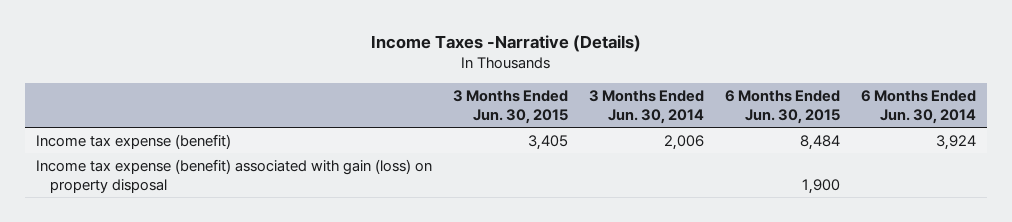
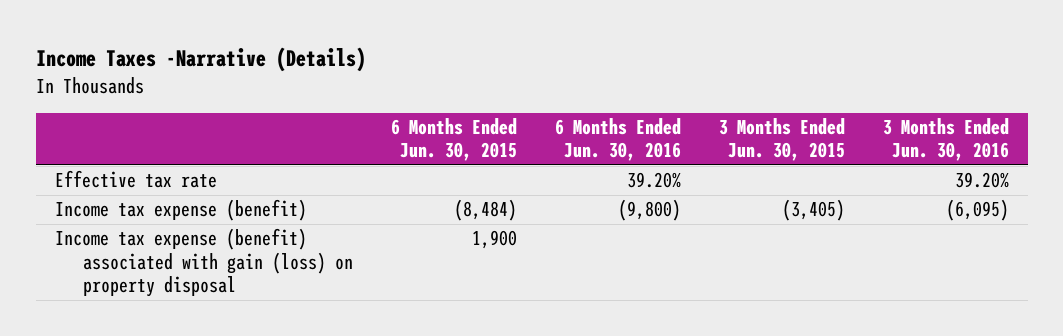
- | 3 Months Ended Jun. 30, 2015 | 3 Months Ended Jun. 30, 2014 | 6 Months Ended Jun. 30, 2015 | 6 Months Ended Jun. 30, 2014
+ | 6 Months Ended Jun. 30, 2015 | 6 Months Ended Jun. 30, 2016 | 3 Months Ended Jun. 30, 2015 | 3 Months Ended Jun. 30, 2016
- Income tax expense (benefit) | 3,405 | 2,006 | 8,484 | 3,924
+ Effective tax rate | | 39.20% | | 39.20%
+ Income tax expense (benefit) | (8,484) | (9,800) | (3,405) | (6,095)

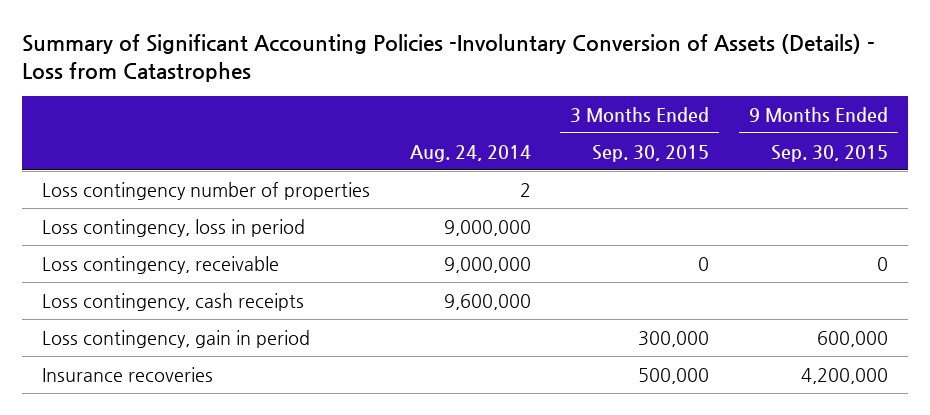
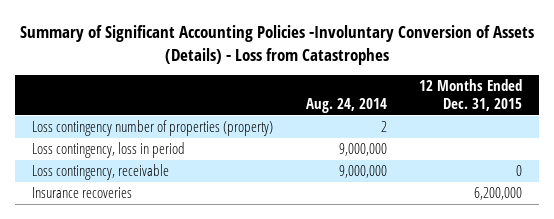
- | Aug. 24, 2014 | 3 Months Ended Sep. 30, 2015 | 9 Months Ended Sep. 30, 2015
+ | Aug. 24, 2014 | 12 Months Ended Dec. 31, 2015
- Loss contingency number of properties | 2 | |
+ Loss contingency number of properties (property) | 2 |
- Loss contingency, cash receipts | 9,600,000 | |
- Loss contingency, gain in period | | 300,000 | 600,000

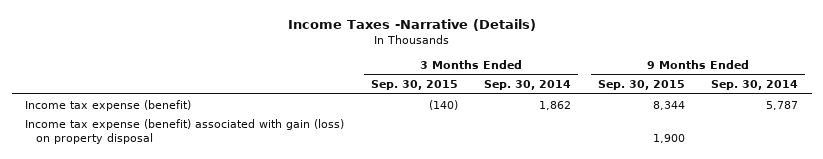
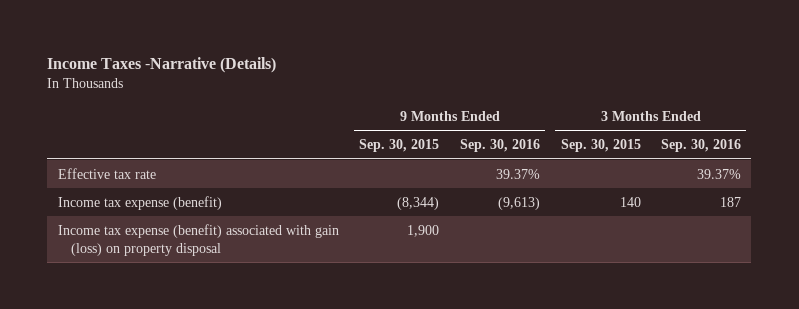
- | 3 Months Ended Sep. 30, 2015 | 3 Months Ended Sep. 30, 2014 | 9 Months Ended Sep. 30, 2015 | 9 Months Ended Sep. 30, 2014
+ | 9 Months Ended Sep. 30, 2015 | 9 Months Ended Sep. 30, 2016 | 3 Months Ended Sep. 30, 2015 | 3 Months Ended Sep. 30, 2016
- Income tax expense (benefit) | (140) | 1,862 | 8,344 | 5,787
+ Effective tax rate | | 39.37% | | 39.37%
+ Income tax expense (benefit) | (8,344) | (9,613) | 140 | 187

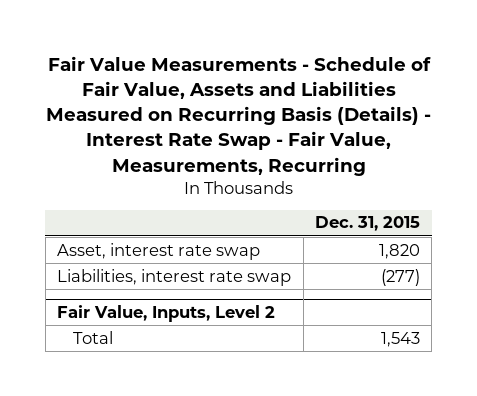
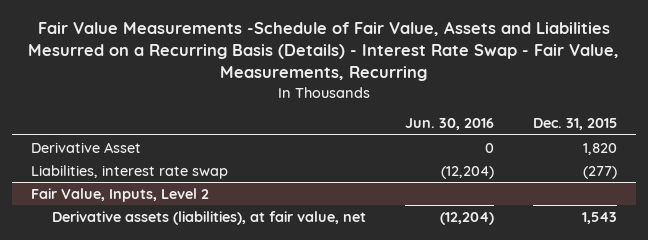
- Fair Value Measurements - Schedule of Fair Value, Assets and Liabilities Measured on Recurring Basis (Details) - Interest Rate Swap - Fair Value, Measurements, Recurring
+ Fair Value Measurements -Schedule of Fair Value, Assets and Liabilities Mesurred on a Recurring Basis (Details) - Interest Rate Swap - Fair Value, Measurements, Recurring
- | Dec. 31, 2015
+ | Jun. 30, 2016 | Dec. 31, 2015
- Asset, interest rate swap | 1,820
+ Derivative Asset | 0 | 1,820
@ Fair Value, Inputs, Level 2
- Total | 1,543
+ Derivative assets (liabilities), at fair value, net | (12,204) | 1,543

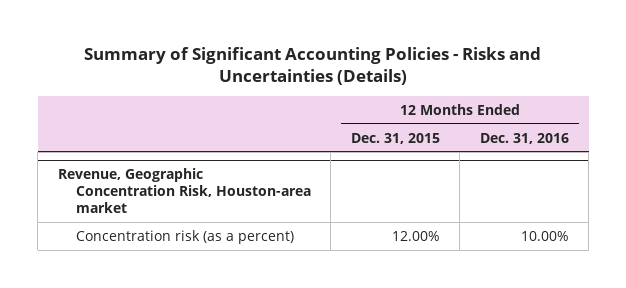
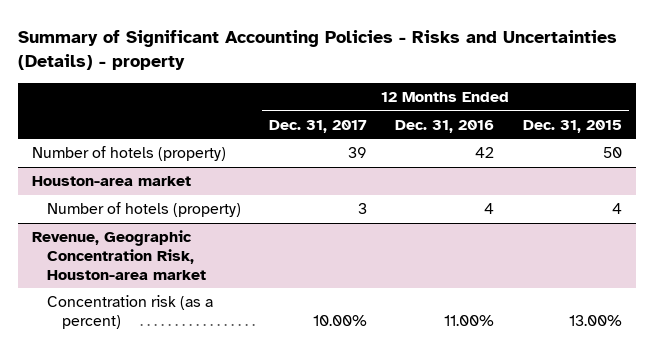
- Summary of Significant Accounting Policies - Risks and Uncertainties (Details)
+ Summary of Significant Accounting Policies - Risks and Uncertainties (Details) - property
- | 12 Months Ended Dec. 31, 2015 | 12 Months Ended Dec. 31, 2016
+ | 12 Months Ended Dec. 31, 2017 | 12 Months Ended Dec. 31, 2016 | 12 Months Ended Dec. 31, 2015
+ Number of hotels (property) | 39 | 42 | 50
+ Houston-area market
+ Number of hotels (property) | 3 | 4 | 4
@ Revenue, Geographic Concentration Risk, Houston-area market
- Concentration risk (as a percent) | 12.00% | 10.00%
+ Concentration risk (as a percent) | 10.00% | 11.00% | 13.00%

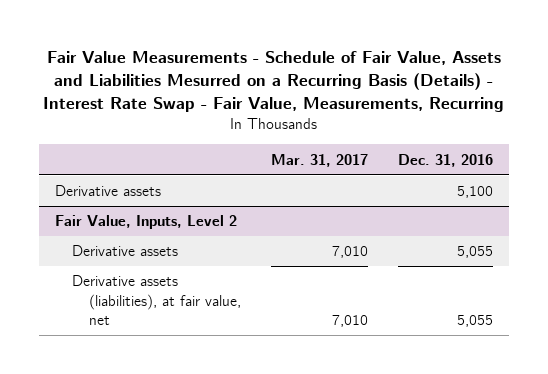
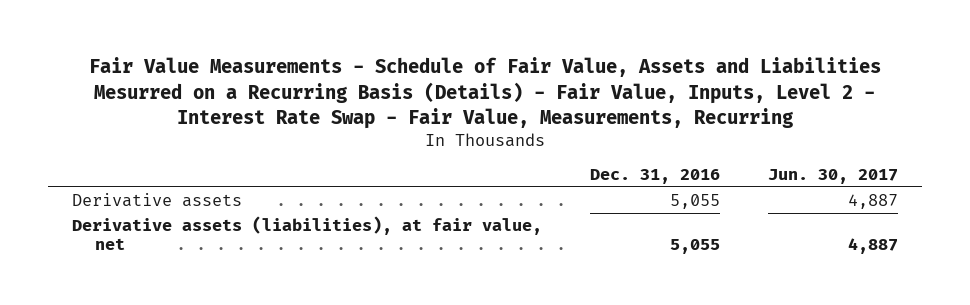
- Fair Value Measurements - Schedule of Fair Value, Assets and Liabilities Mesurred on a Recurring Basis (Details) - Interest Rate Swap - Fair Value, Measurements, Recurring
+ Fair Value Measurements - Schedule of Fair Value, Assets and Liabilities Mesurred on a Recurring Basis (Details) - Fair Value, Inputs, Level 2 - Interest Rate Swap - Fair Value, Measurements, Recurring
- | Mar. 31, 2017 | Dec. 31, 2016
+ | Dec. 31, 2016 | Jun. 30, 2017
- Derivative assets | | 5,100
- Fair Value, Inputs, Level 2

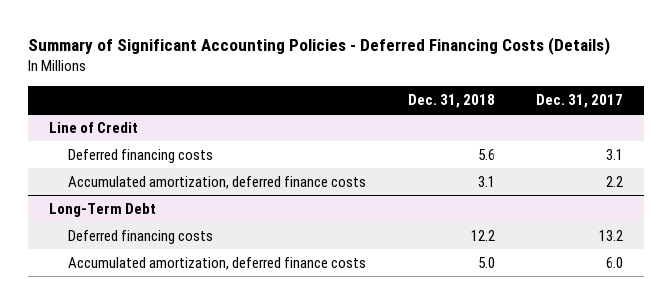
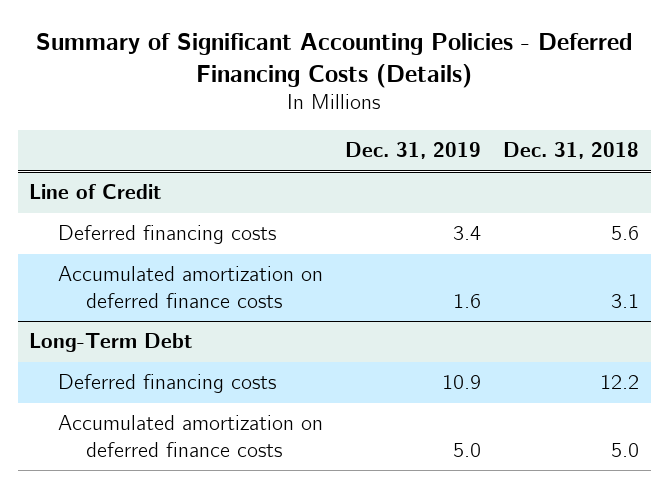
- | Dec. 31, 2018 | Dec. 31, 2017
+ | Dec. 31, 2019 | Dec. 31, 2018
@ Line of Credit
- Accumulated amortization, deferred finance costs | 3.1 | 2.2
+ Accumulated amortization on deferred finance costs | 1.6 | 3.1
@ Long-Term Debt
- Accumulated amortization, deferred finance costs | 5.0 | 6.0
+ Accumulated amortization on deferred finance costs | 5.0 | 5.0

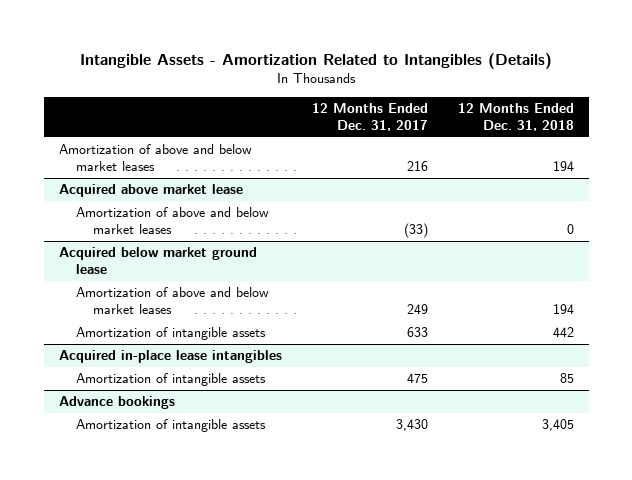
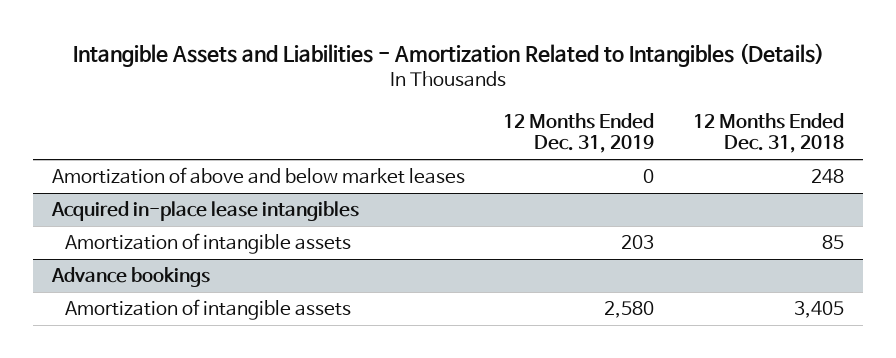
- Intangible Assets - Amortization Related to Intangibles (Details)
+ Intangible Assets and Liabilities - Amortization Related to Intangibles (Details)
- | 12 Months Ended Dec. 31, 2017 | 12 Months Ended Dec. 31, 2018
+ | 12 Months Ended Dec. 31, 2019 | 12 Months Ended Dec. 31, 2018
- Amortization of above and below market leases | 216 | 194
- Acquired above market lease
- Amortization of above and below market leases | (33) | 0
- Acquired below market ground lease
- Amortization of above and below market leases | 249 | 194
- Amortization of intangible assets | 633 | 442
+ Amortization of above and below market leases | 0 | 248

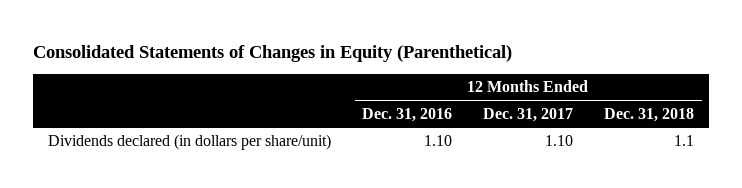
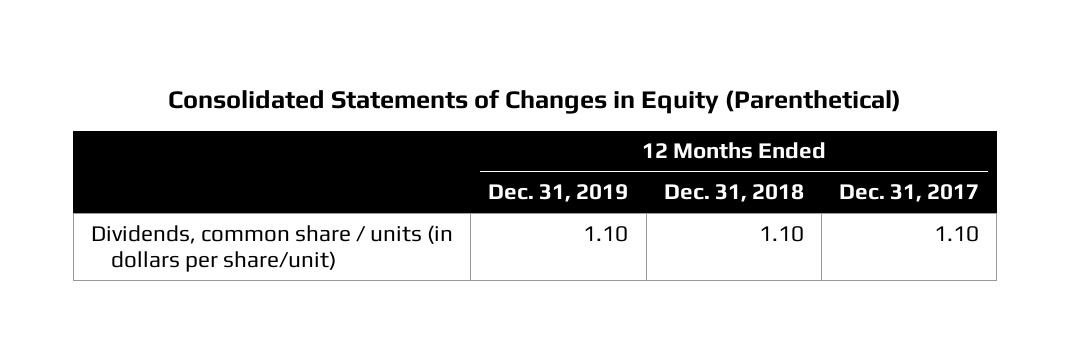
- | 12 Months Ended Dec. 31, 2016 | 12 Months Ended Dec. 31, 2017 | 12 Months Ended Dec. 31, 2018
+ | 12 Months Ended Dec. 31, 2019 | 12 Months Ended Dec. 31, 2018 | 12 Months Ended Dec. 31, 2017
- Dividends declared (in dollars per share/unit) | 1.10 | 1.10 | 1.1
+ Dividends, common share / units (in dollars per share/unit) | 1.10 | 1.10 | 1.10

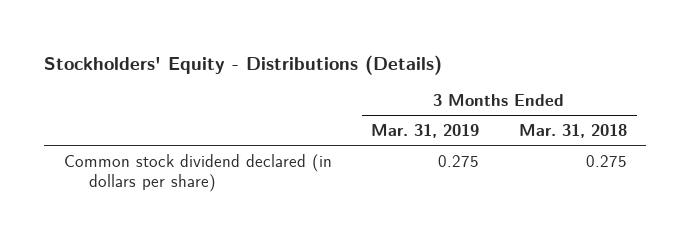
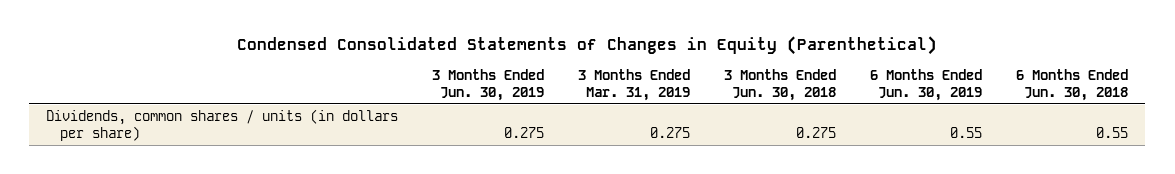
- Stockholders' Equity - Distributions (Details)
+ Condensed Consolidated Statements of Changes in Equity (Parenthetical)
- | 3 Months Ended Mar. 31, 2019 | 3 Months Ended Mar. 31, 2018
+ | 3 Months Ended Jun. 30, 2019 | 3 Months Ended Mar. 31, 2019 | 3 Months Ended Jun. 30, 2018 | 6 Months Ended Jun. 30, 2019 | 6 Months Ended Jun. 30, 2018
- Common stock dividend declared (in dollars per share) | 0.275 | 0.275
+ Dividends, common shares / units (in dollars per share) | 0.275 | 0.275 | 0.275 | 0.55 | 0.55

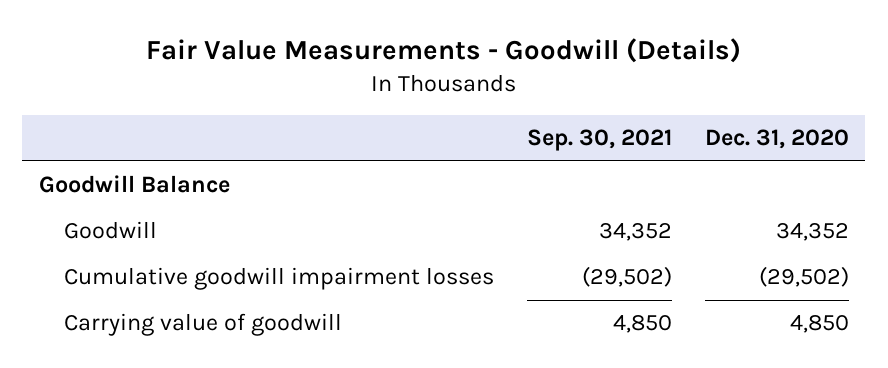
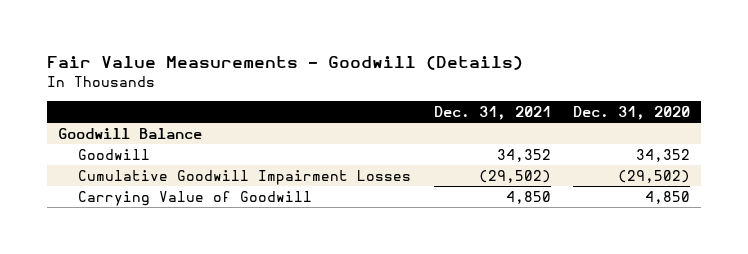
- | Sep. 30, 2021 | Dec. 31, 2020
+ | Dec. 31, 2021 | Dec. 31, 2020
- Cumulative goodwill impairment losses | (29,502) | (29,502)
- Carrying value of goodwill | 4,850 | 4,850
+ Cumulative Goodwill Impairment Losses | (29,502) | (29,502)
+ Carrying Value of Goodwill | 4,850 | 4,850

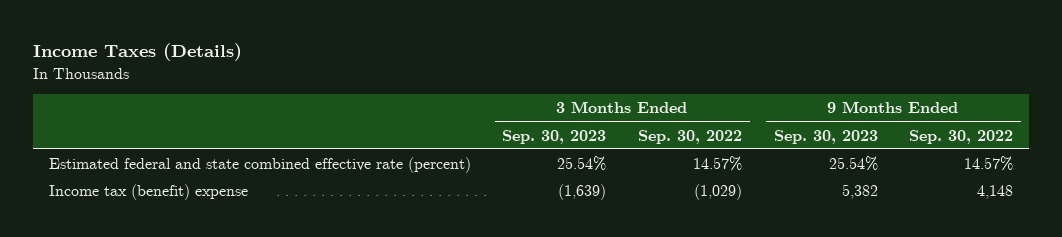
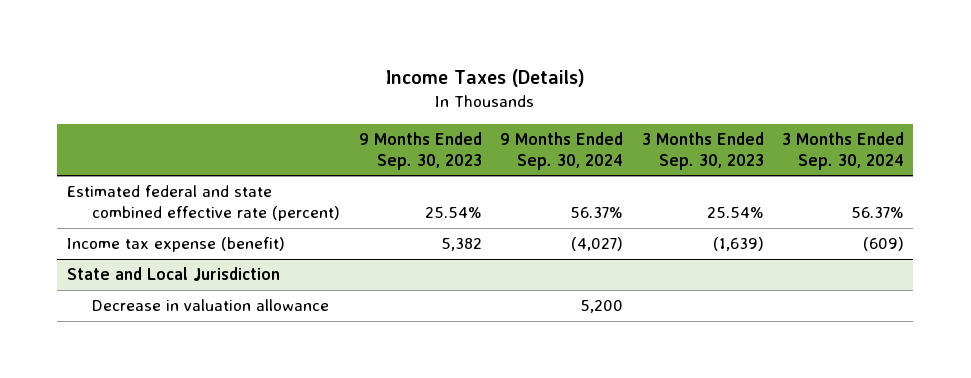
- | 3 Months Ended Sep. 30, 2023 | 3 Months Ended Sep. 30, 2022 | 9 Months Ended Sep. 30, 2023 | 9 Months Ended Sep. 30, 2022
+ | 9 Months Ended Sep. 30, 2023 | 9 Months Ended Sep. 30, 2024 | 3 Months Ended Sep. 30, 2023 | 3 Months Ended Sep. 30, 2024
- Income tax (benefit) expense | (1,639) | (1,029) | 5,382 | 4,148
+ Income tax expense (benefit) | 5,382 | (4,027) | (1,639) | (609)
+ State and Local Jurisdiction
+ Decrease in valuation allowance | | 5,200 | |

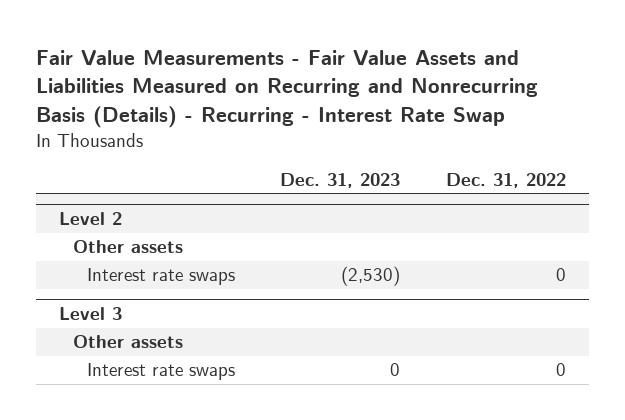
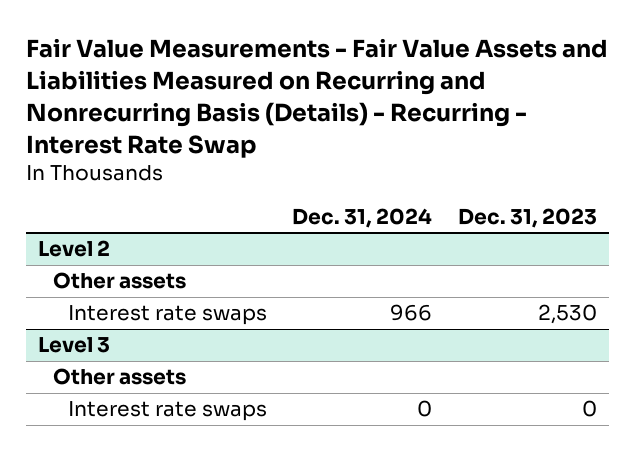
- | Dec. 31, 2023 | Dec. 31, 2022
+ | Dec. 31, 2024 | Dec. 31, 2023
@ Level 2
- Interest rate swaps | (2,530) | 0
+ Interest rate swaps | 966 | 2,530

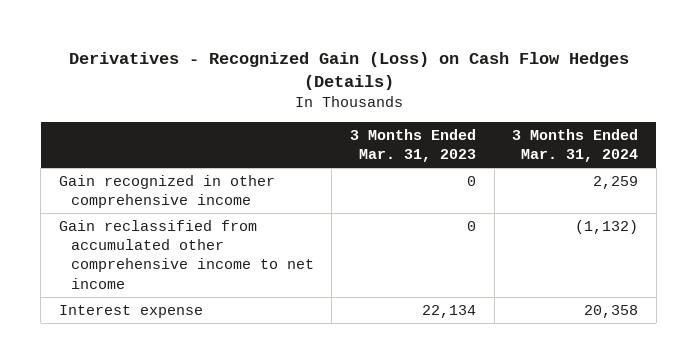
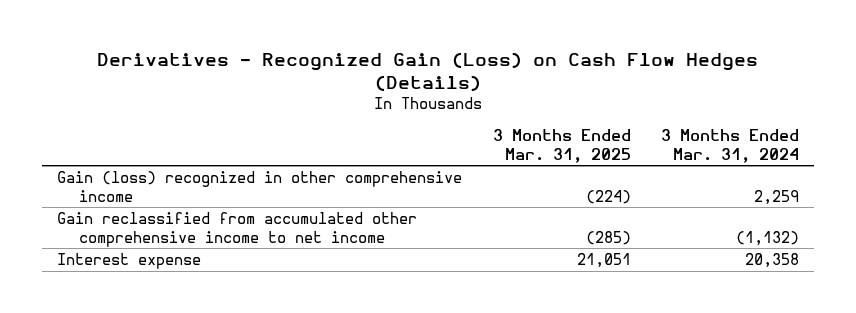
- | 3 Months Ended Mar. 31, 2023 | 3 Months Ended Mar. 31, 2024
+ | 3 Months Ended Mar. 31, 2025 | 3 Months Ended Mar. 31, 2024
- Gain recognized in other comprehensive income | 0 | 2,259
+ Gain (loss) recognized in other comprehensive income | (224) | 2,259

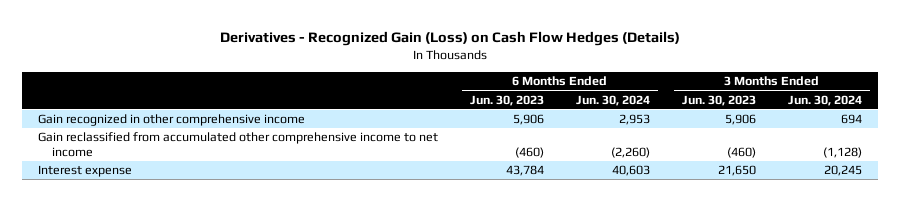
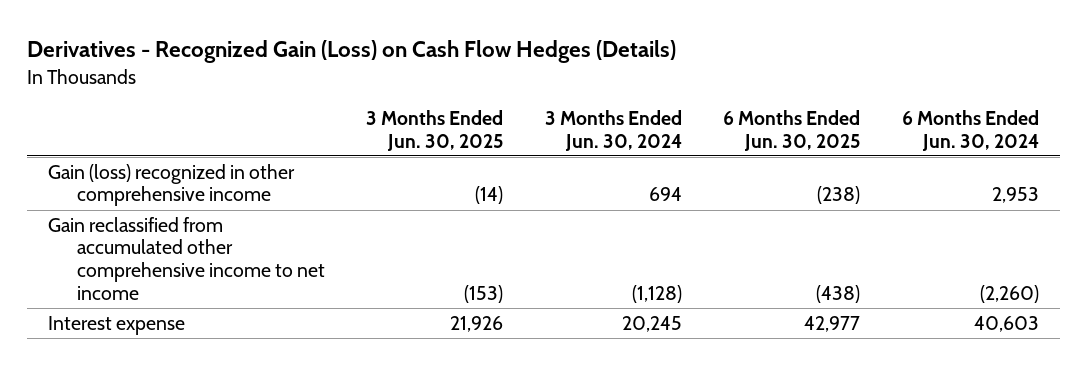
- | 6 Months Ended Jun. 30, 2023 | 6 Months Ended Jun. 30, 2024 | 3 Months Ended Jun. 30, 2023 | 3 Months Ended Jun. 30, 2024
+ | 3 Months Ended Jun. 30, 2025 | 3 Months Ended Jun. 30, 2024 | 6 Months Ended Jun. 30, 2025 | 6 Months Ended Jun. 30, 2024
- Gain recognized in other comprehensive income | 5,906 | 2,953 | 5,906 | 694
+ Gain (loss) recognized in other comprehensive income | (14) | 694 | (238) | 2,953

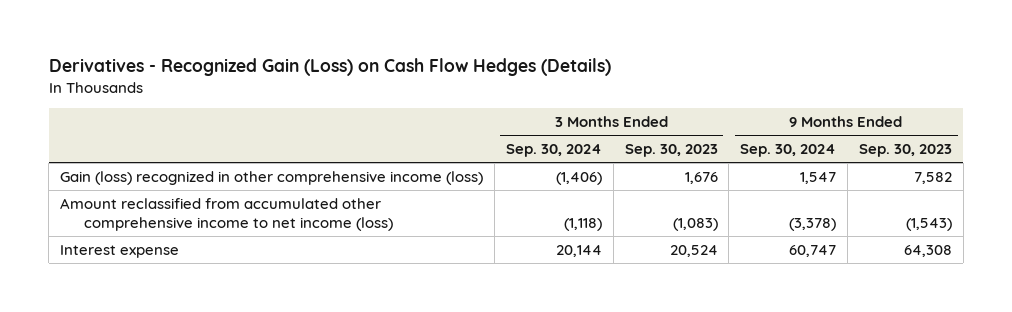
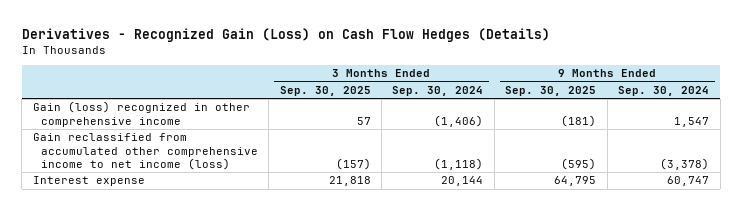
- | 3 Months Ended Sep. 30, 2024 | 3 Months Ended Sep. 30, 2023 | 9 Months Ended Sep. 30, 2024 | 9 Months Ended Sep. 30, 2023
+ | 3 Months Ended Sep. 30, 2025 | 3 Months Ended Sep. 30, 2024 | 9 Months Ended Sep. 30, 2025 | 9 Months Ended Sep. 30, 2024
- Gain (loss) recognized in other comprehensive income (loss) | (1,406) | 1,676 | 1,547 | 7,582
- Amount reclassified from accumulated other comprehensive income to net income (loss) | (1,118) | (1,083) | (3,378) | (1,543)
+ Gain (loss) recognized in other comprehensive income | 57 | (1,406) | (181) | 1,547
+ Gain reclassified from accumulated other comprehensive income to net income (loss) | (157) | (1,118) | (595) | (3,378)

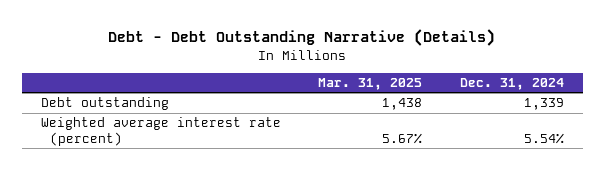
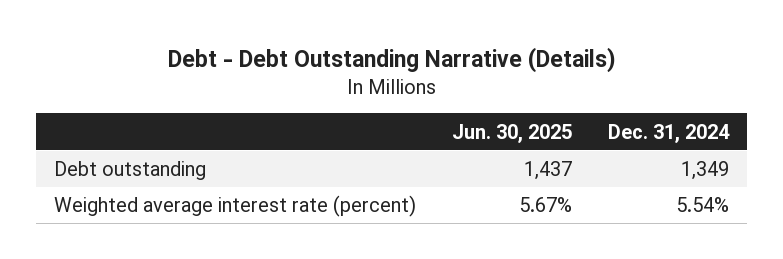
- | Mar. 31, 2025 | Dec. 31, 2024
+ | Jun. 30, 2025 | Dec. 31, 2024
- Debt outstanding | 1,438 | 1,339
+ Debt outstanding | 1,437 | 1,349

